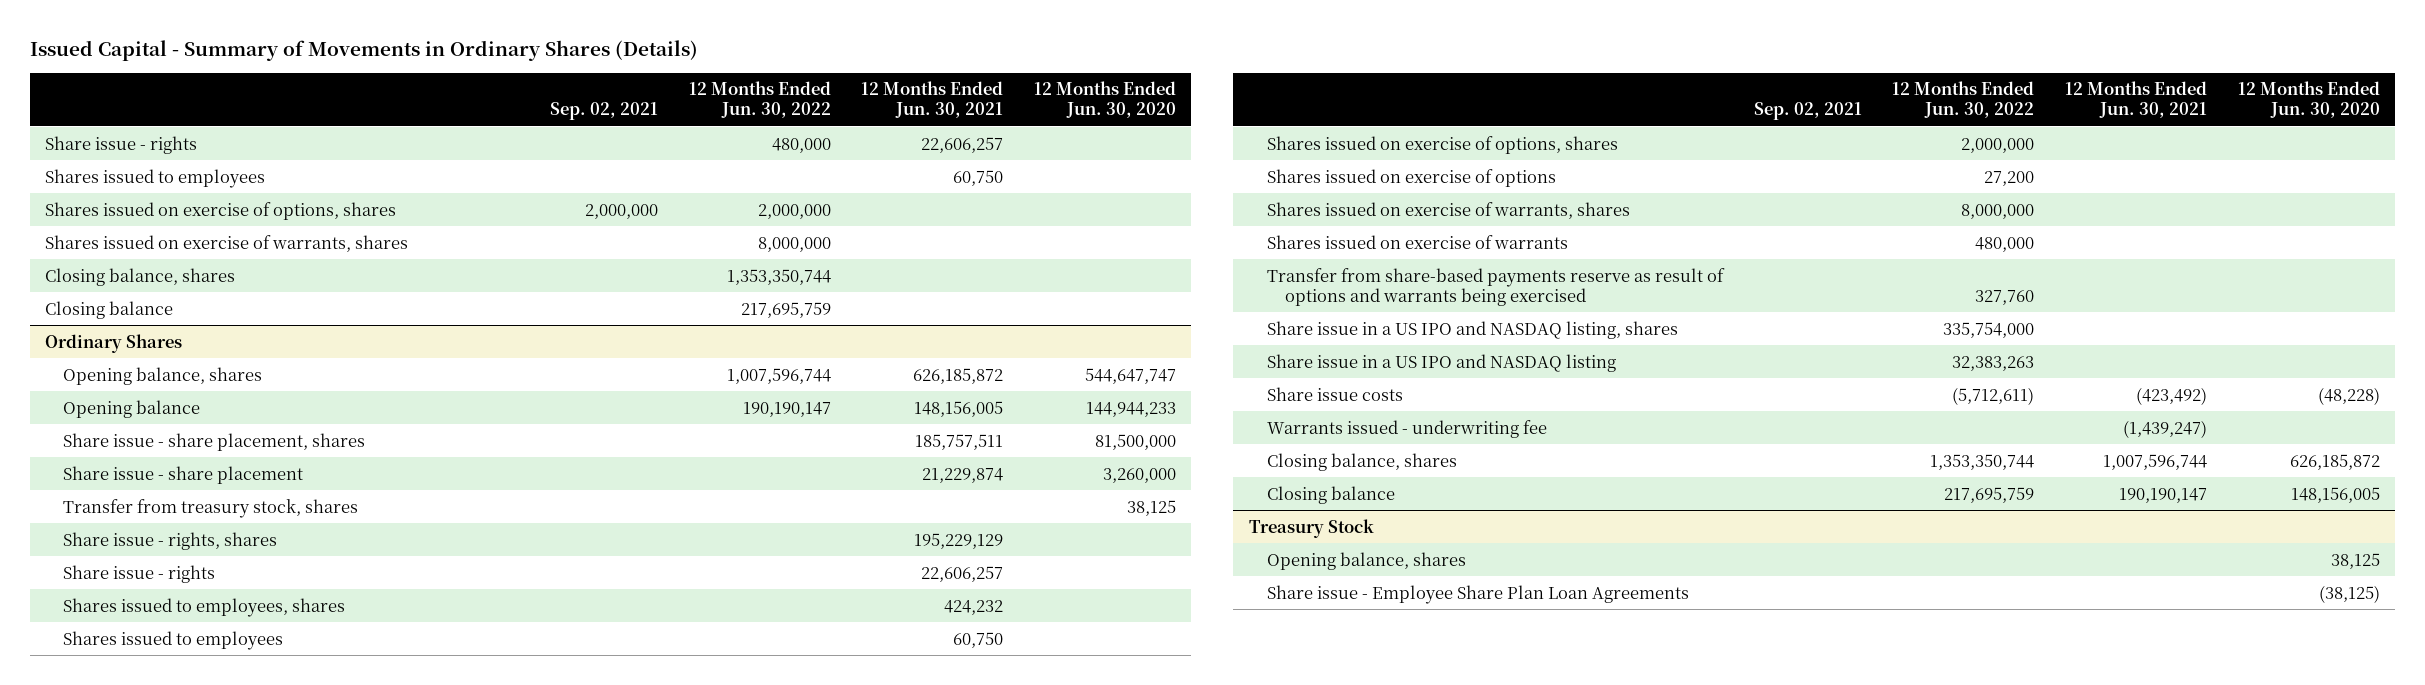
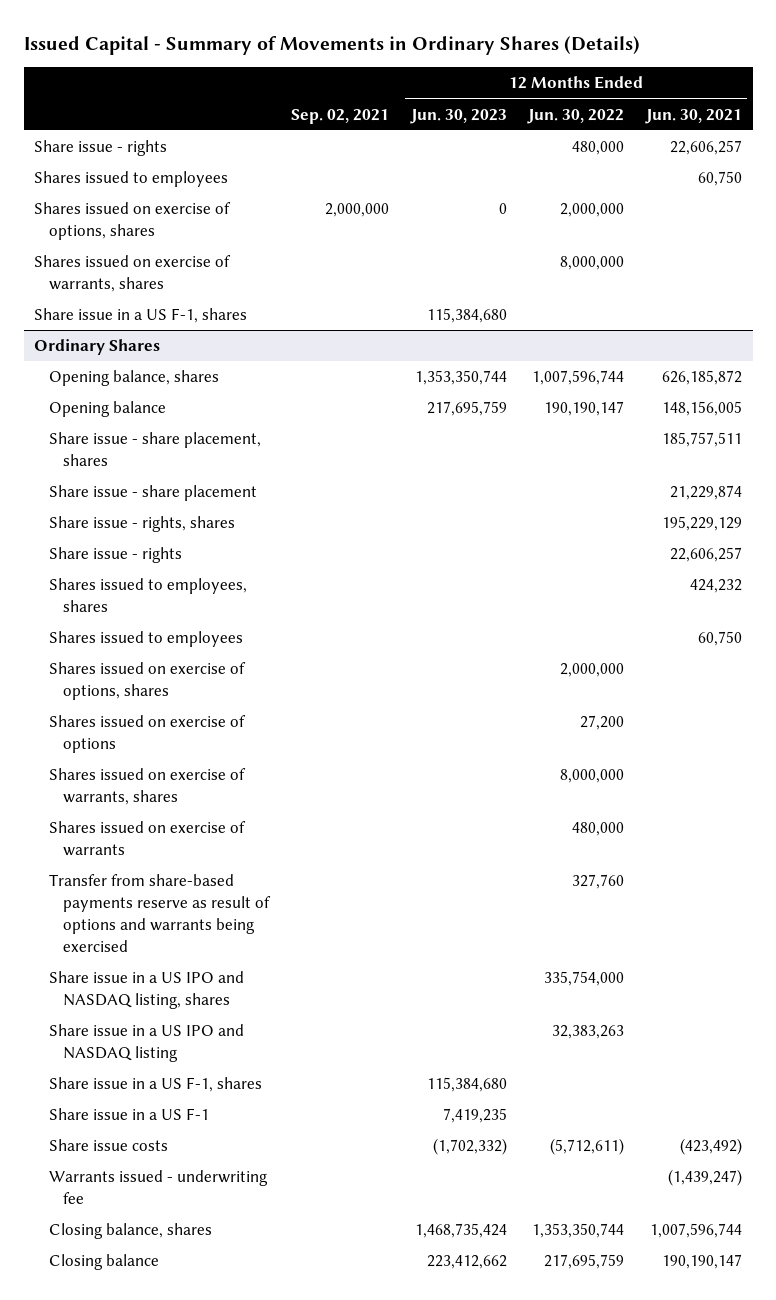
- | Sep. 02, 2021 | 12 Months Ended Jun. 30, 2022 | 12 Months Ended Jun. 30, 2021 | 12 Months Ended Jun. 30, 2020
+ | Sep. 02, 2021 | 12 Months Ended Jun. 30, 2023 | 12 Months Ended Jun. 30, 2022 | 12 Months Ended Jun. 30, 2021
- Closing balance, shares | | 1,353,350,744 | |
- Closing balance | | 217,695,759 | |
+ Share issue in a US F-1, shares | | 115,384,680 | |
@ Ordinary Shares
- Transfer from treasury stock, shares | | | | 38,125
+ Share issue in a US F-1, shares | | 115,384,680 | |
+ Share issue in a US F-1 | | 7,419,235 | |
- Treasury Stock
- Opening balance, shares | | | | 38,125
- Share issue - Employee Share Plan Loan Agreements | | | | (38,125)

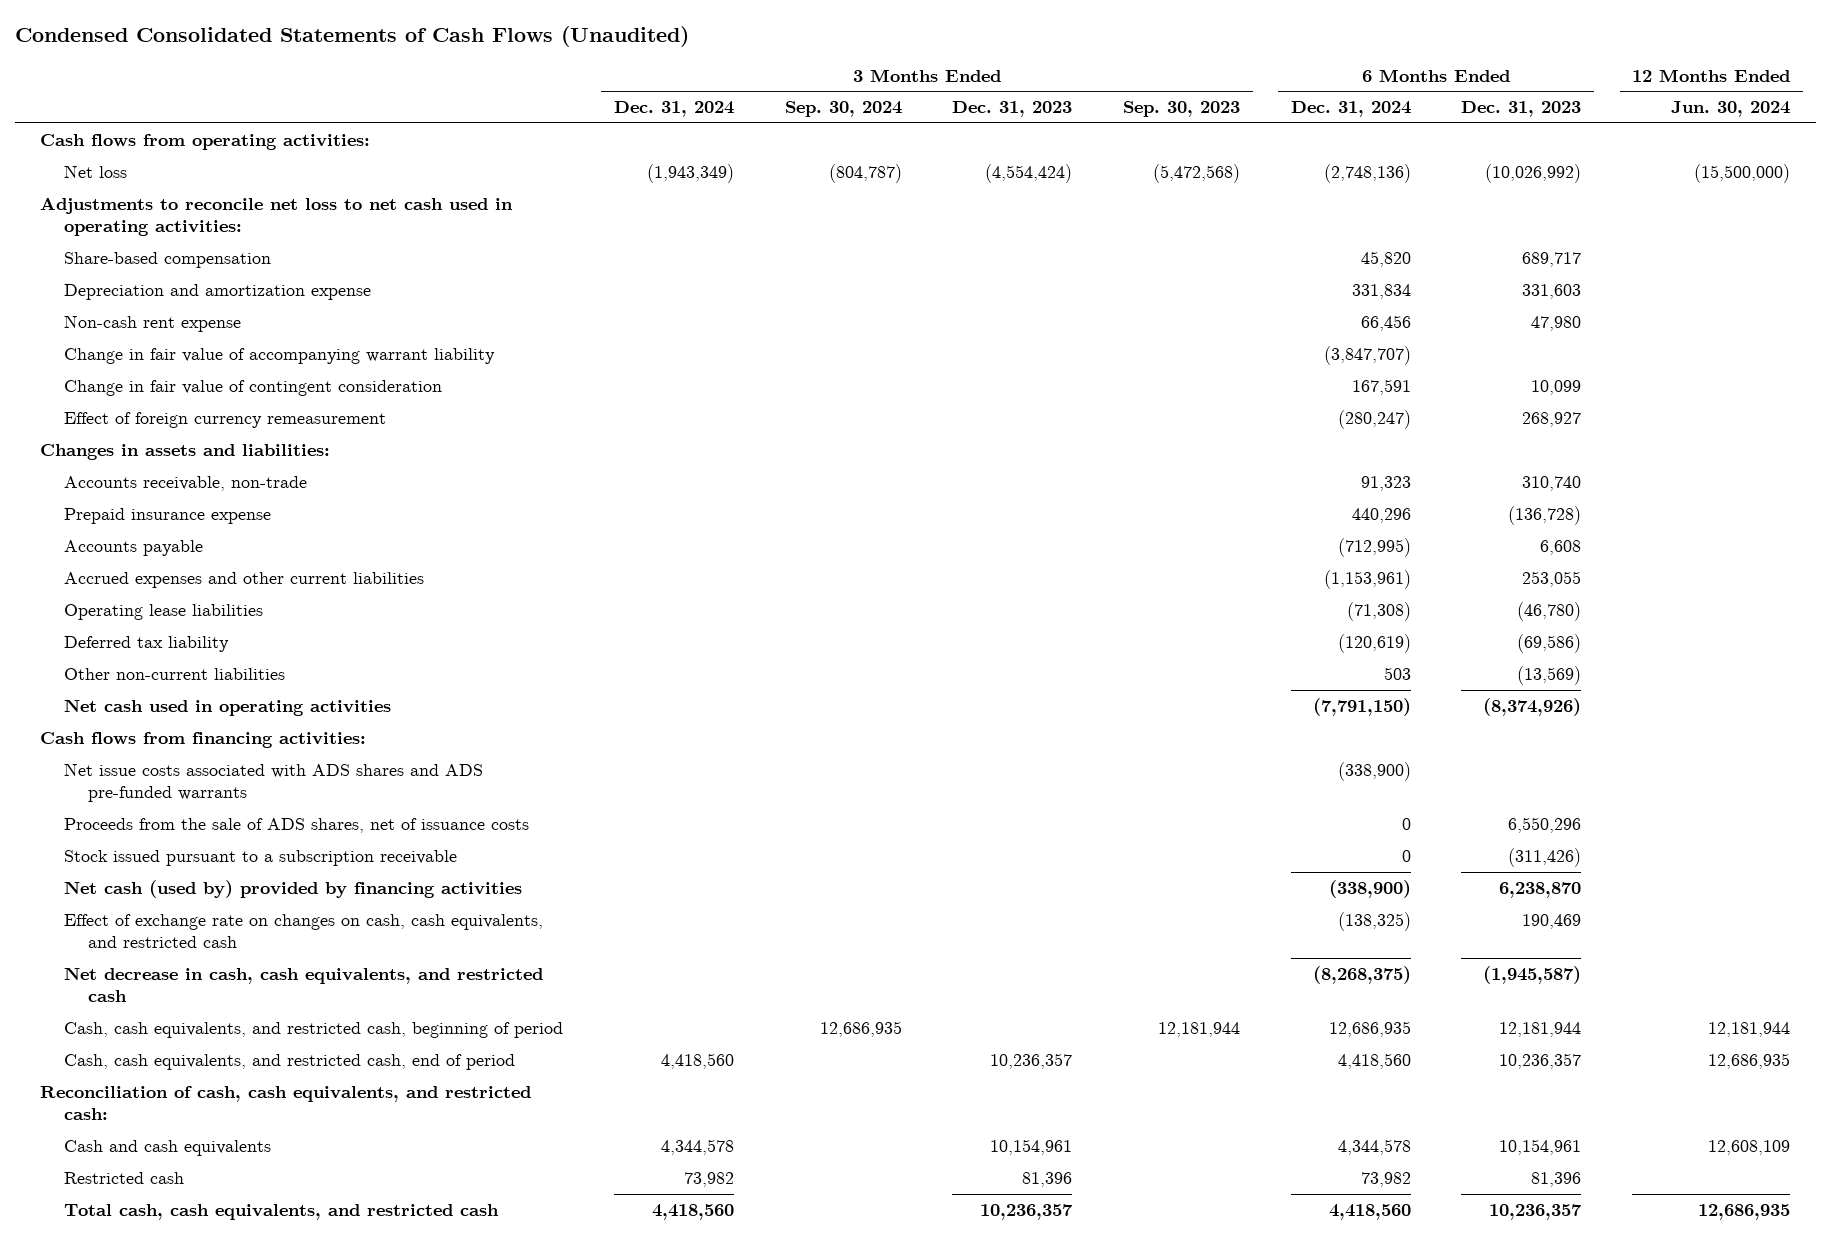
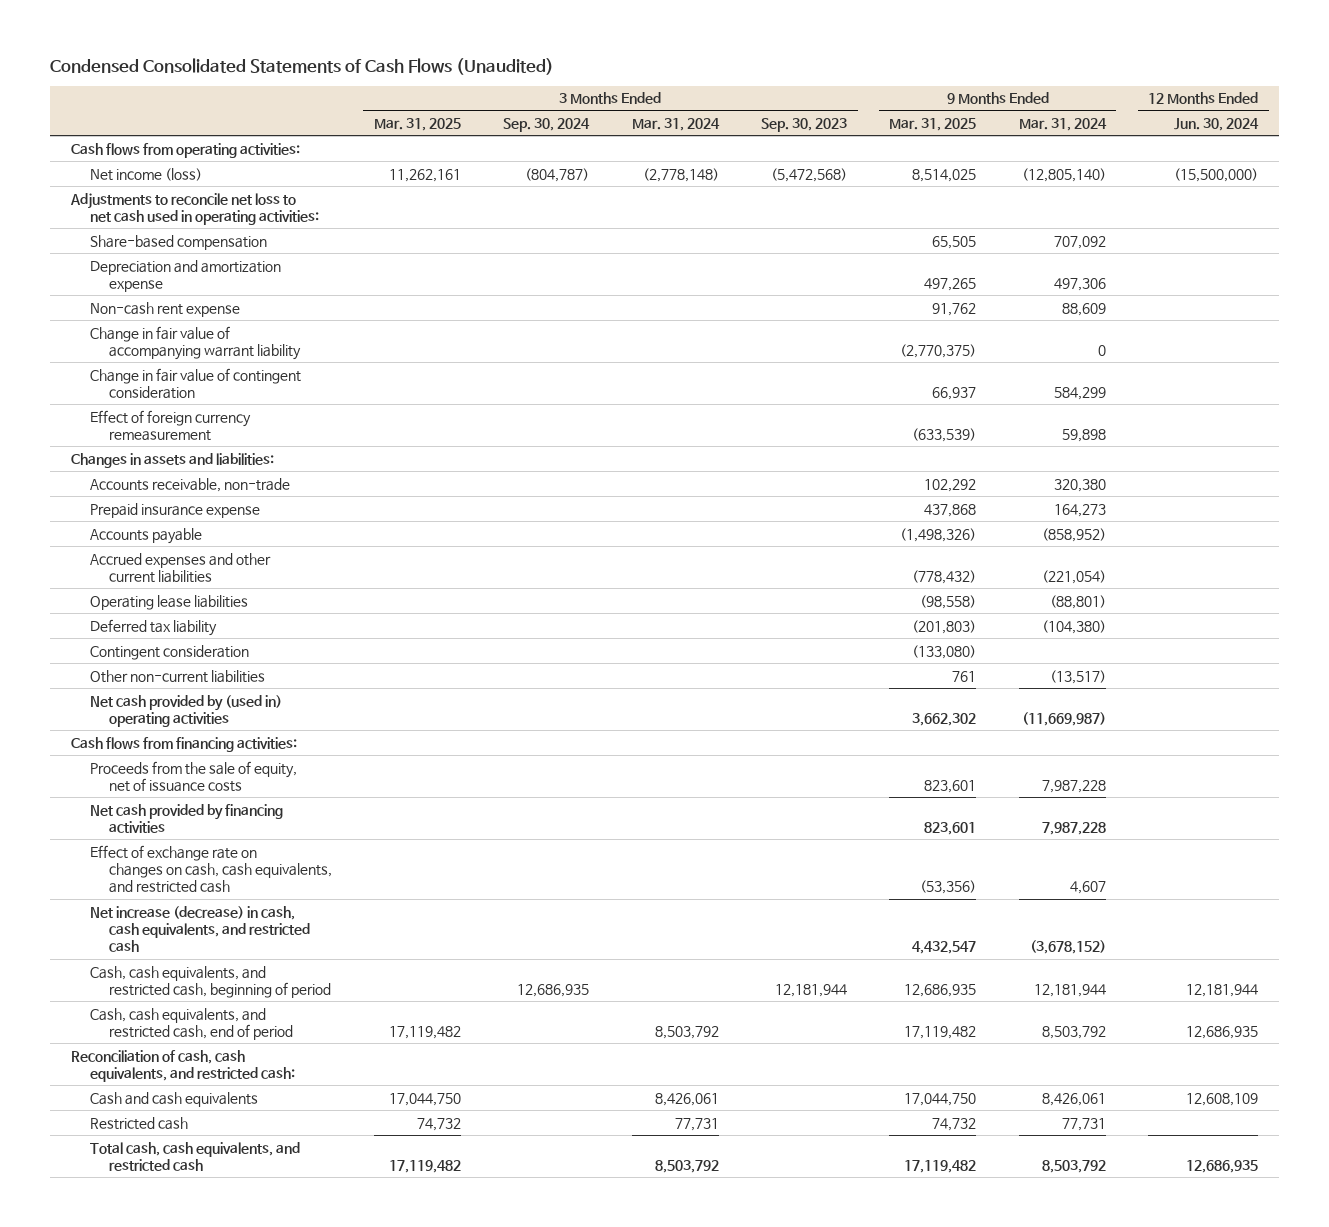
- | 3 Months Ended Dec. 31, 2024 | 3 Months Ended Sep. 30, 2024 | 3 Months Ended Dec. 31, 2023 | 3 Months Ended Sep. 30, 2023 | 6 Months Ended Dec. 31, 2024 | 6 Months Ended Dec. 31, 2023 | 12 Months Ended Jun. 30, 2024
+ | 3 Months Ended Mar. 31, 2025 | 3 Months Ended Sep. 30, 2024 | 3 Months Ended Mar. 31, 2024 | 3 Months Ended Sep. 30, 2023 | 9 Months Ended Mar. 31, 2025 | 9 Months Ended Mar. 31, 2024 | 12 Months Ended Jun. 30, 2024
- Net loss | (1,943,349) | (804,787) | (4,554,424) | (5,472,568) | (2,748,136) | (10,026,992) | (15,500,000)
+ Net income (loss) | 11,262,161 | (804,787) | (2,778,148) | (5,472,568) | 8,514,025 | (12,805,140) | (15,500,000)
+ Contingent consideration | | | | | (133,080) | |
- Net cash used in operating activities | | | | | (7,791,150) | (8,374,926) |
+ Net cash provided by (used in) operating activities | | | | | 3,662,302 | (11,669,987) |
- Net issue costs associated with ADS shares and ADS pre-funded warrants | | | | | (338,900) | |
- Proceeds from the sale of ADS shares, net of issuance costs | | | | | 0 | 6,550,296 |
- Stock issued pursuant to a subscription receivable | | | | | 0 | (311,426) |
- Net cash (used by) provided by financing activities | | | | | (338,900) | 6,238,870 |
+ Proceeds from the sale of equity, net of issuance costs | | | | | 823,601 | 7,987,228 |
+ Net cash provided by financing activities | | | | | 823,601 | 7,987,228 |
- Net decrease in cash, cash equivalents, and restricted cash | | | | | (8,268,375) | (1,945,587) |
+ Net increase (decrease) in cash, cash equivalents, and restricted cash | | | | | 4,432,547 | (3,678,152) |

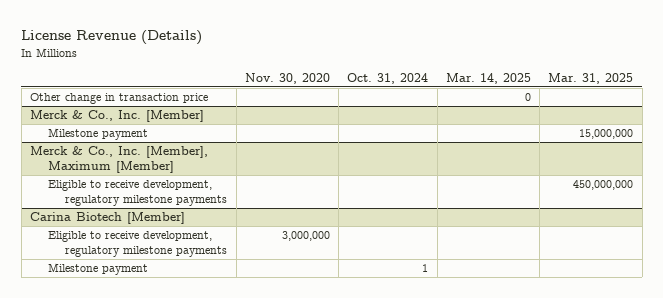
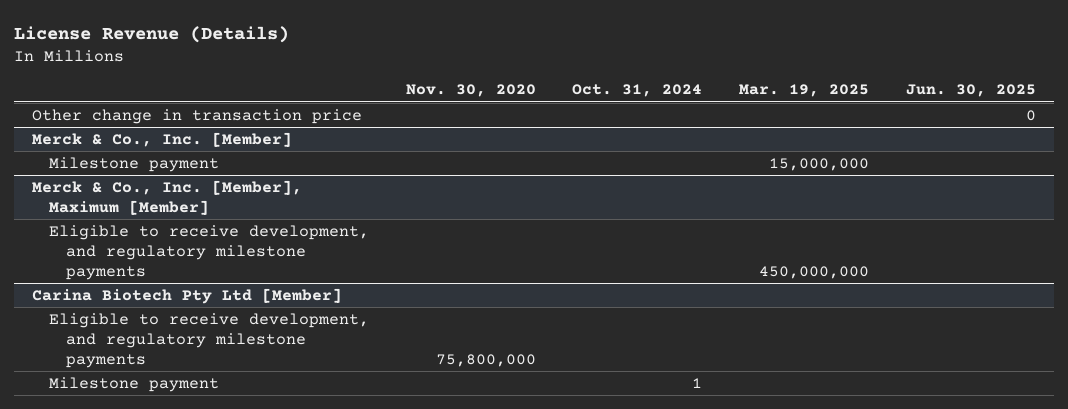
- | Nov. 30, 2020 | Oct. 31, 2024 | Mar. 14, 2025 | Mar. 31, 2025
+ | Nov. 30, 2020 | Oct. 31, 2024 | Mar. 19, 2025 | Jun. 30, 2025
@ Merck & Co., Inc. [Member], Maximum [Member]
- Eligible to receive development, regulatory milestone payments | | | | 450,000,000
- Carina Biotech [Member]
- Eligible to receive development, regulatory milestone payments | 3,000,000 | | |
@ Merck & Co., Inc. [Member], Maximum [Member]
+ Eligible to receive development, and regulatory milestone payments | | | 450,000,000 |
+ Carina Biotech Pty Ltd [Member]
+ Eligible to receive development, and regulatory milestone payments | 75,800,000 | | |

